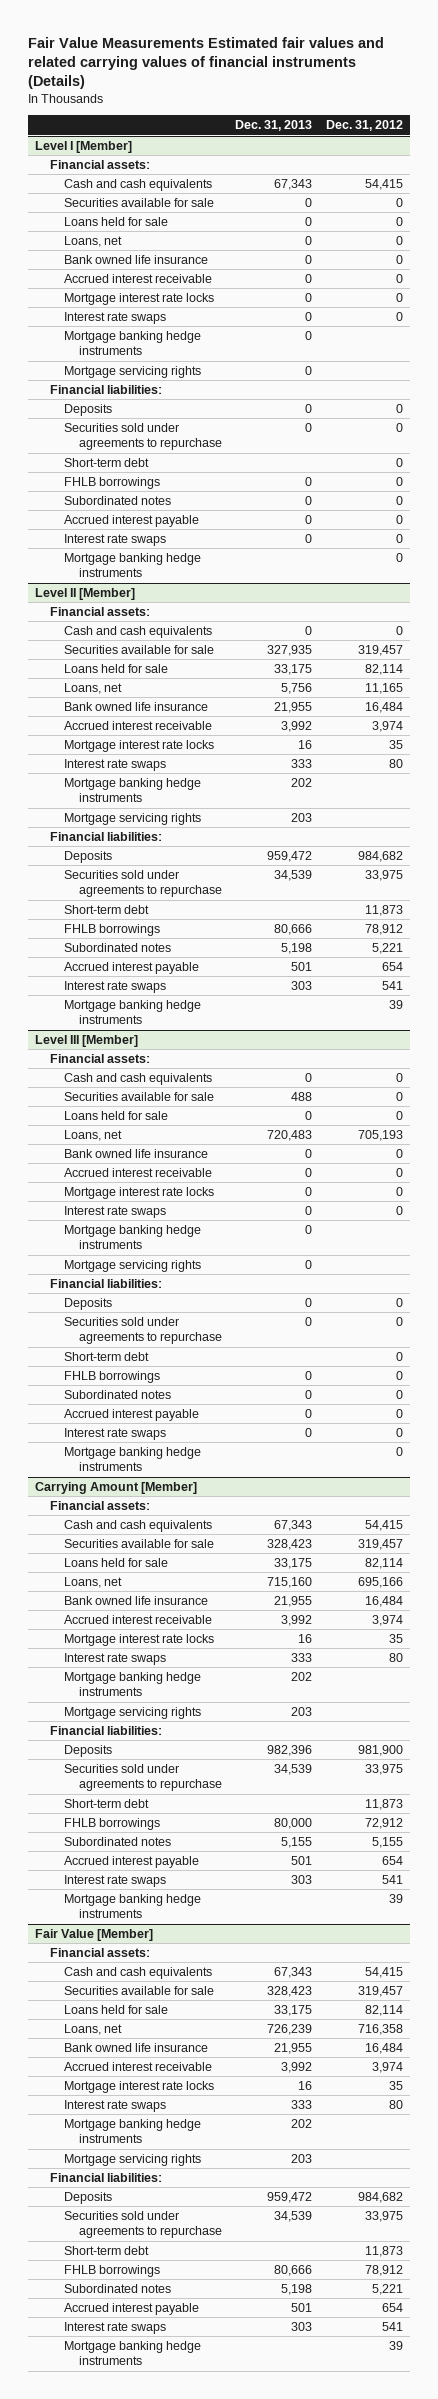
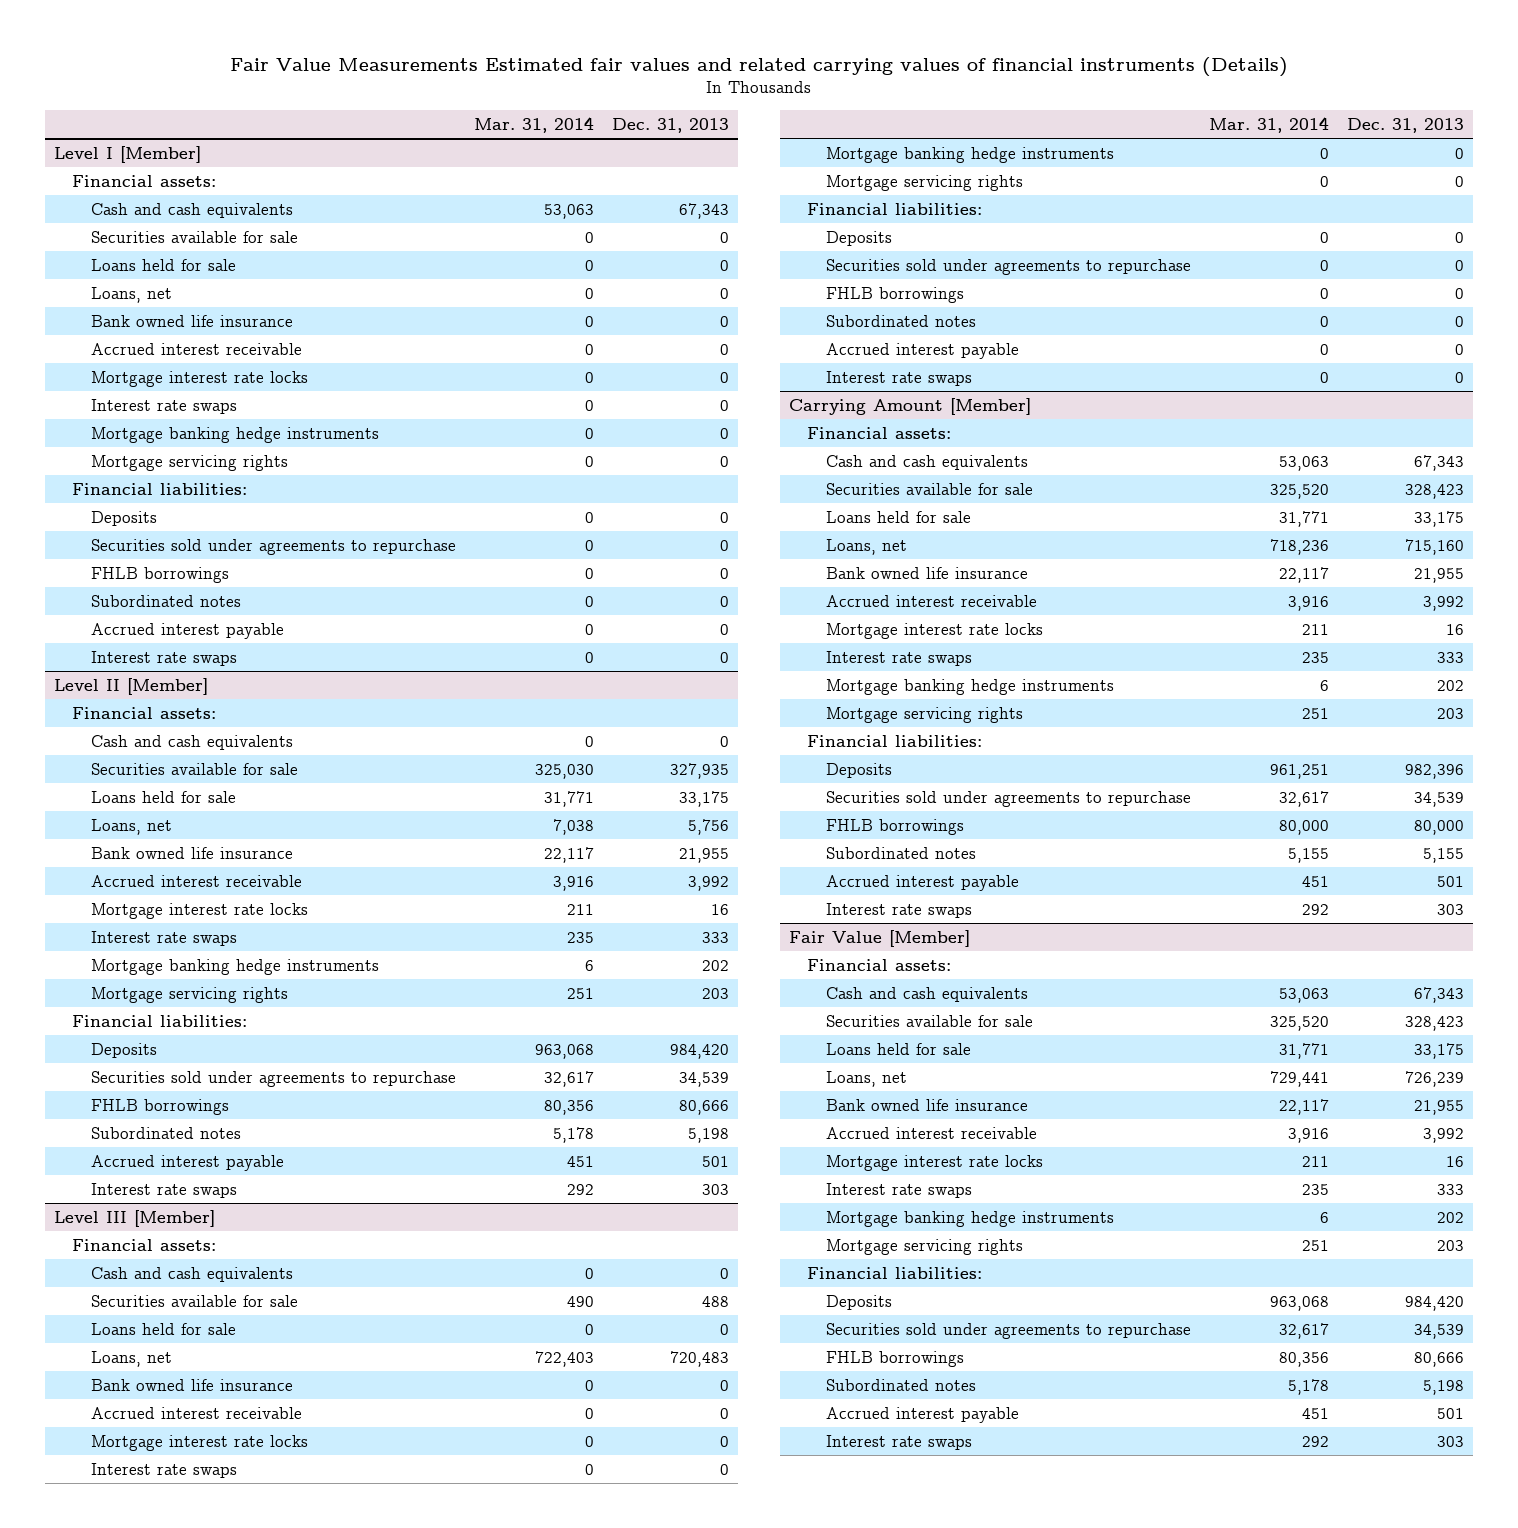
- | Dec. 31, 2013 | Dec. 31, 2012
+ | Mar. 31, 2014 | Dec. 31, 2013
@ Level I [Member]
- Short-term debt | | 0
- Mortgage banking hedge instruments | | 0
@ Level II [Member]
- Deposits | 959,472 | 984,682
+ Deposits | 963,068 | 984,420
- Short-term debt | | 11,873
- Mortgage banking hedge instruments | | 39
@ Level III [Member]
- Short-term debt | | 0
- Mortgage banking hedge instruments | | 0
@ Carrying Amount [Member]
- Short-term debt | | 11,873
- Mortgage banking hedge instruments | | 39
@ Fair Value [Member]
- Deposits | 959,472 | 984,682
+ Deposits | 963,068 | 984,420
- Short-term debt | | 11,873
- Mortgage banking hedge instruments | | 39

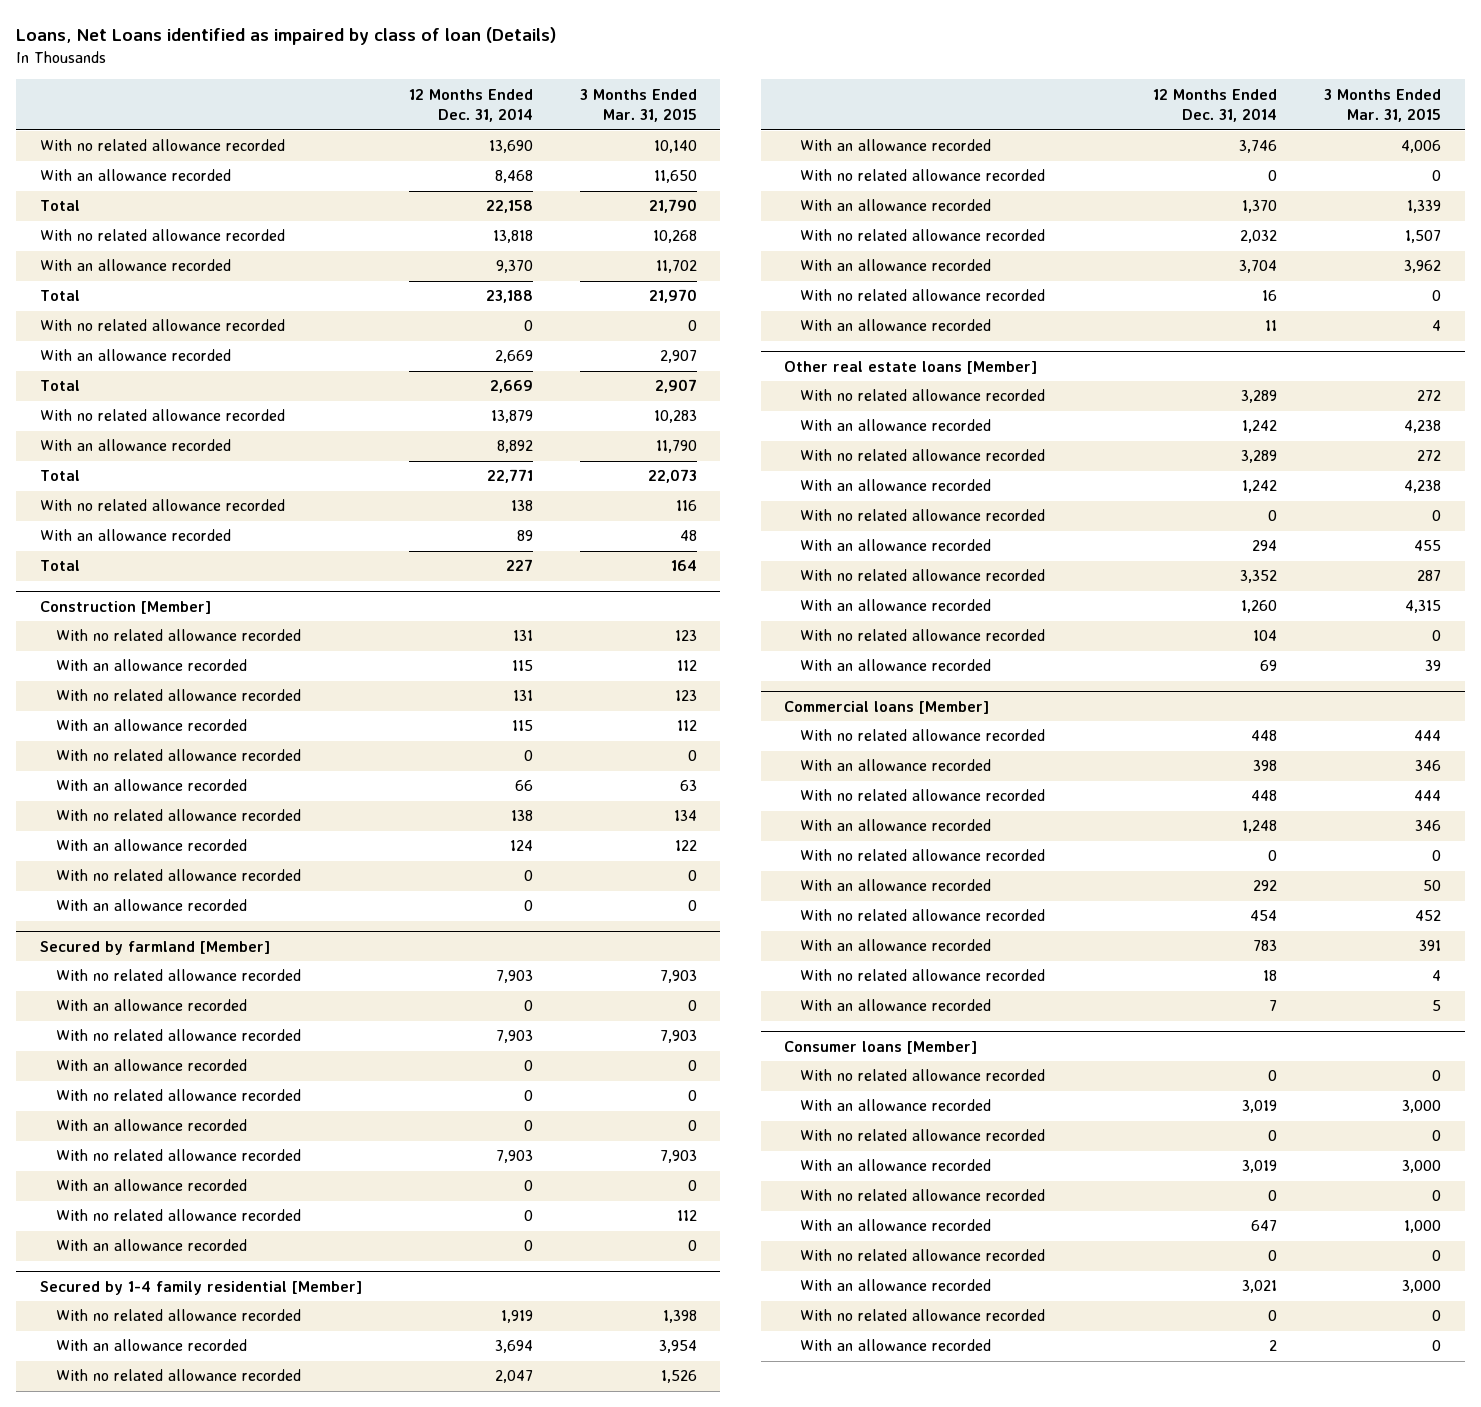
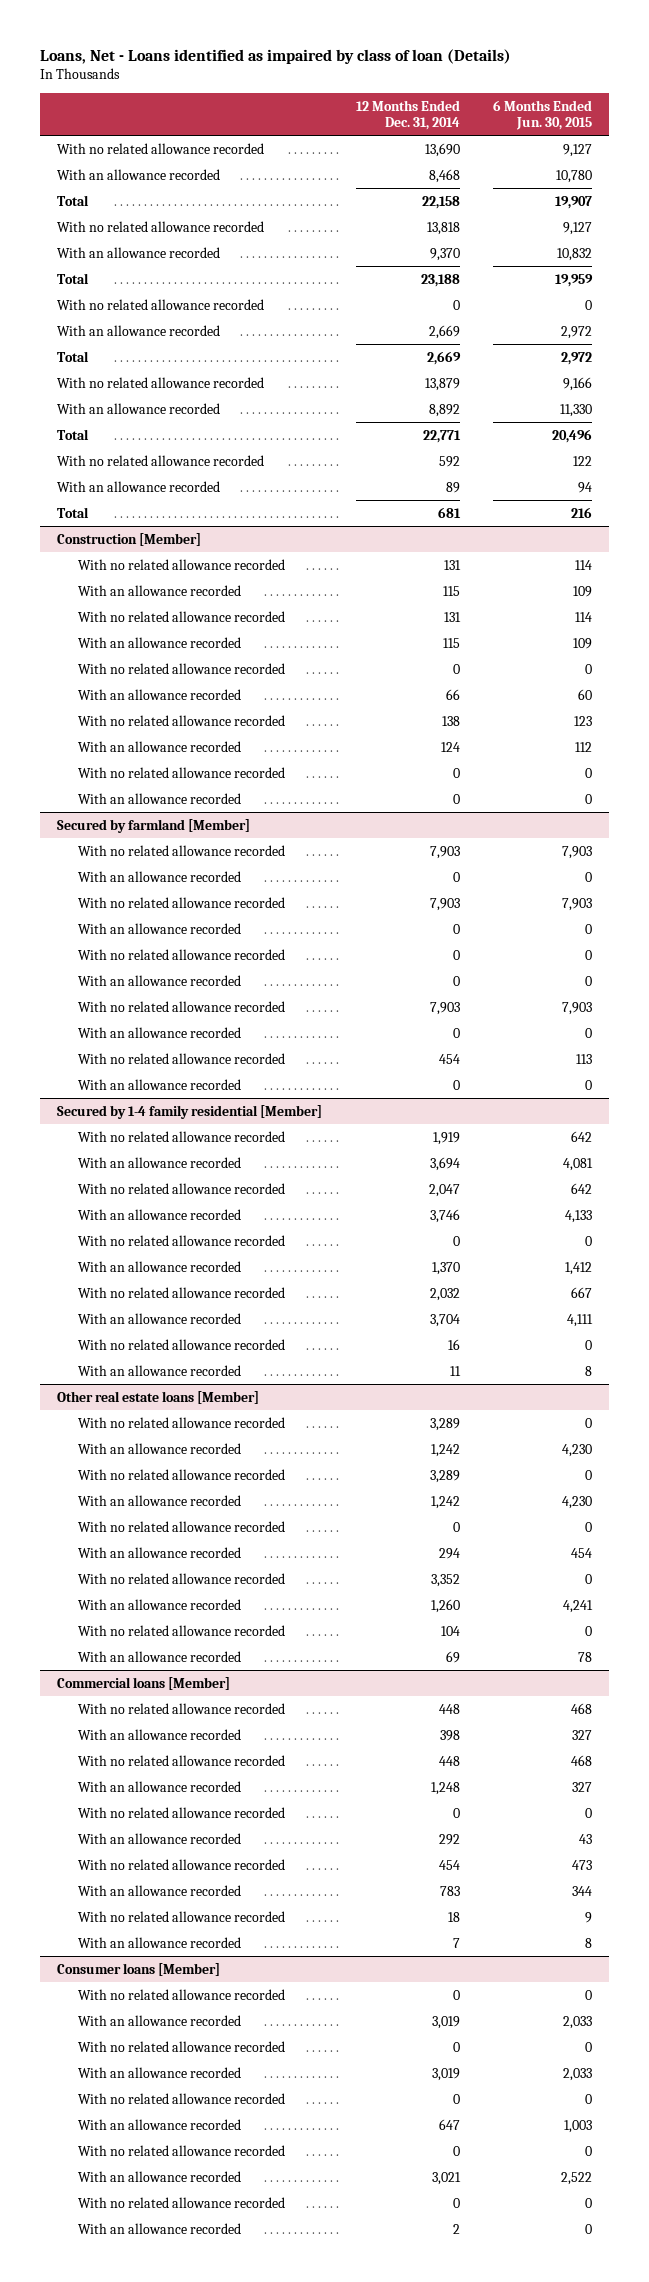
- Loans, Net Loans identified as impaired by class of loan (Details)
+ Loans, Net - Loans identified as impaired by class of loan (Details)
- | 12 Months Ended Dec. 31, 2014 | 3 Months Ended Mar. 31, 2015
+ | 12 Months Ended Dec. 31, 2014 | 6 Months Ended Jun. 30, 2015
- With no related allowance recorded | 138 | 116
+ With no related allowance recorded | 592 | 122
- Total | 227 | 164
+ Total | 681 | 216
@ Secured by farmland [Member]
- With no related allowance recorded | 0 | 112
+ With no related allowance recorded | 454 | 113

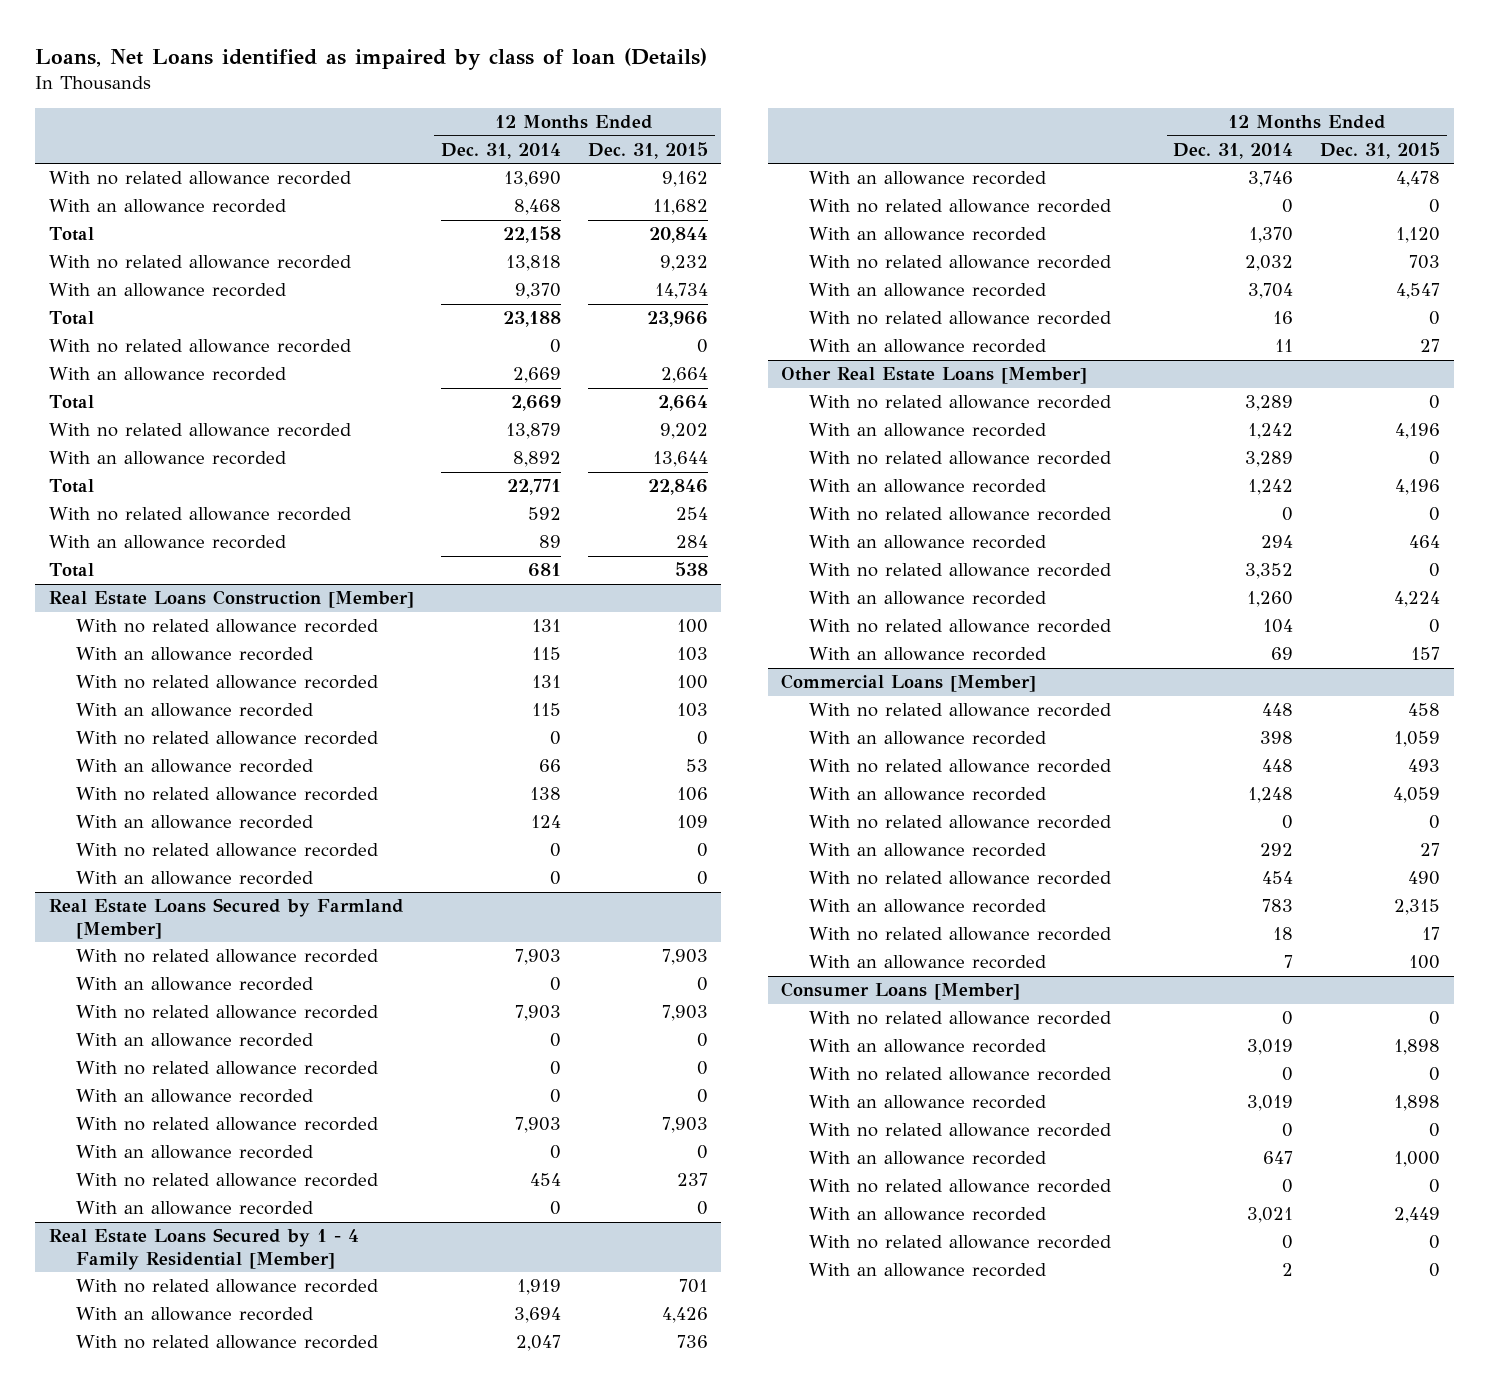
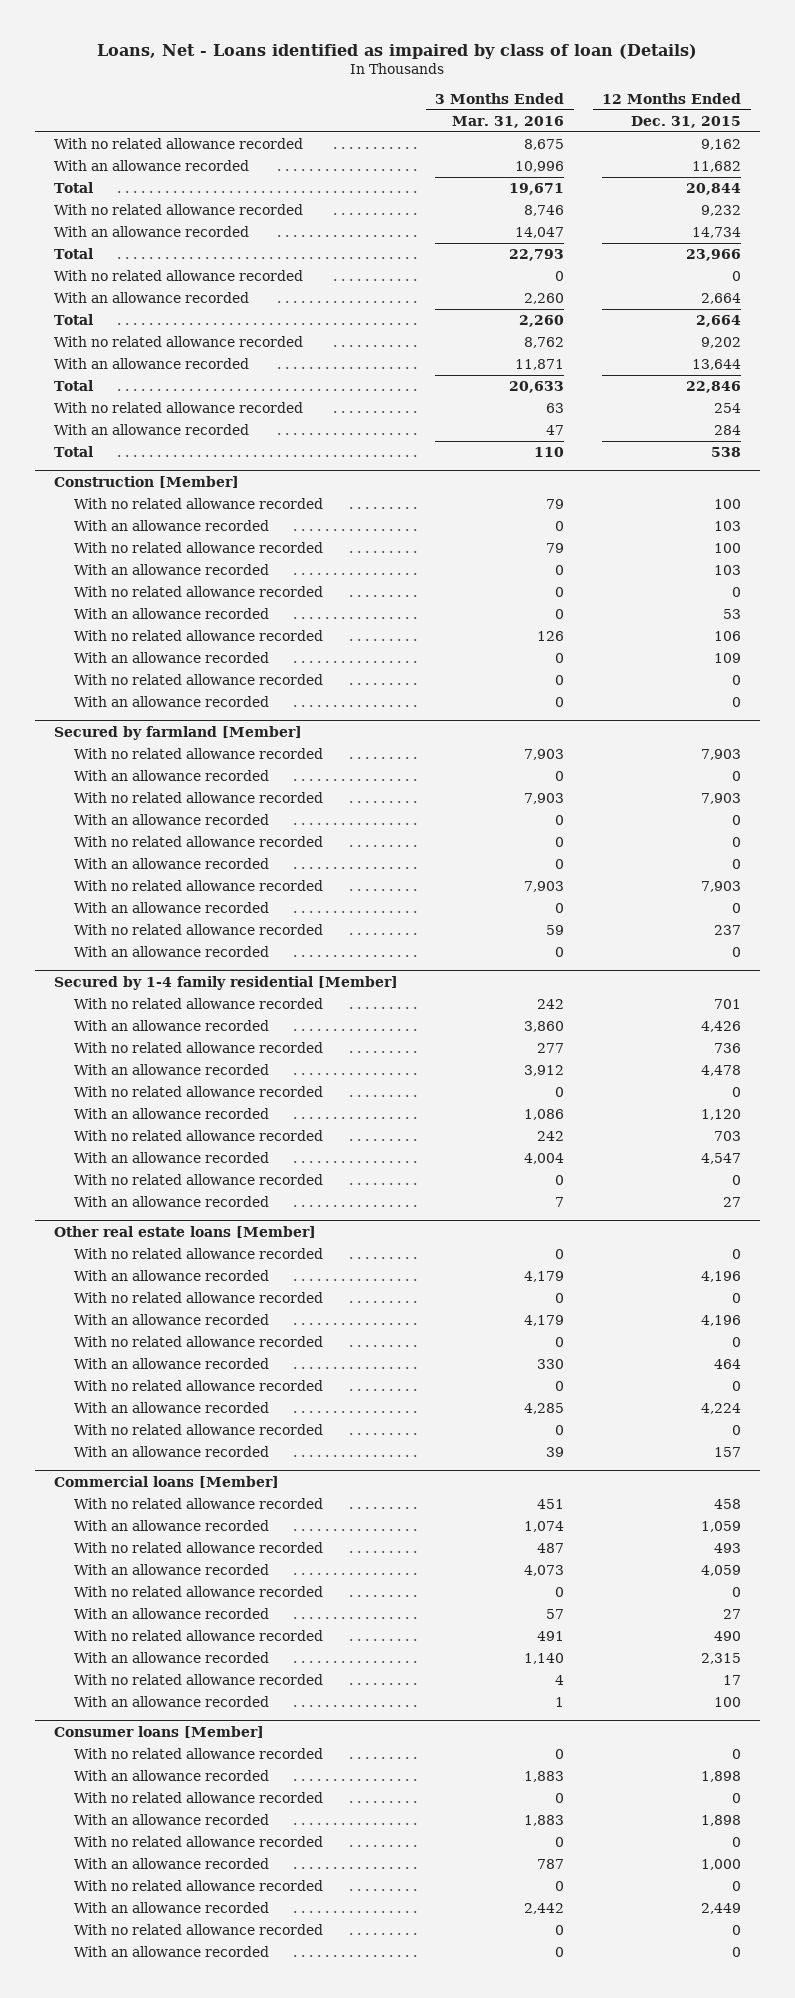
- Loans, Net Loans identified as impaired by class of loan (Details)
+ Loans, Net - Loans identified as impaired by class of loan (Details)
- | 12 Months Ended Dec. 31, 2014 | 12 Months Ended Dec. 31, 2015
+ | 3 Months Ended Mar. 31, 2016 | 12 Months Ended Dec. 31, 2015
- Real Estate Loans Construction [Member]
+ Construction [Member]
- Real Estate Loans Secured by Farmland [Member]
+ Secured by farmland [Member]
- Real Estate Loans Secured by 1 - 4 Family Residential [Member]
+ Secured by 1-4 family residential [Member]
- Other Real Estate Loans [Member]
+ Other real estate loans [Member]
- Commercial Loans [Member]
+ Commercial loans [Member]
- Consumer Loans [Member]
+ Consumer loans [Member]

